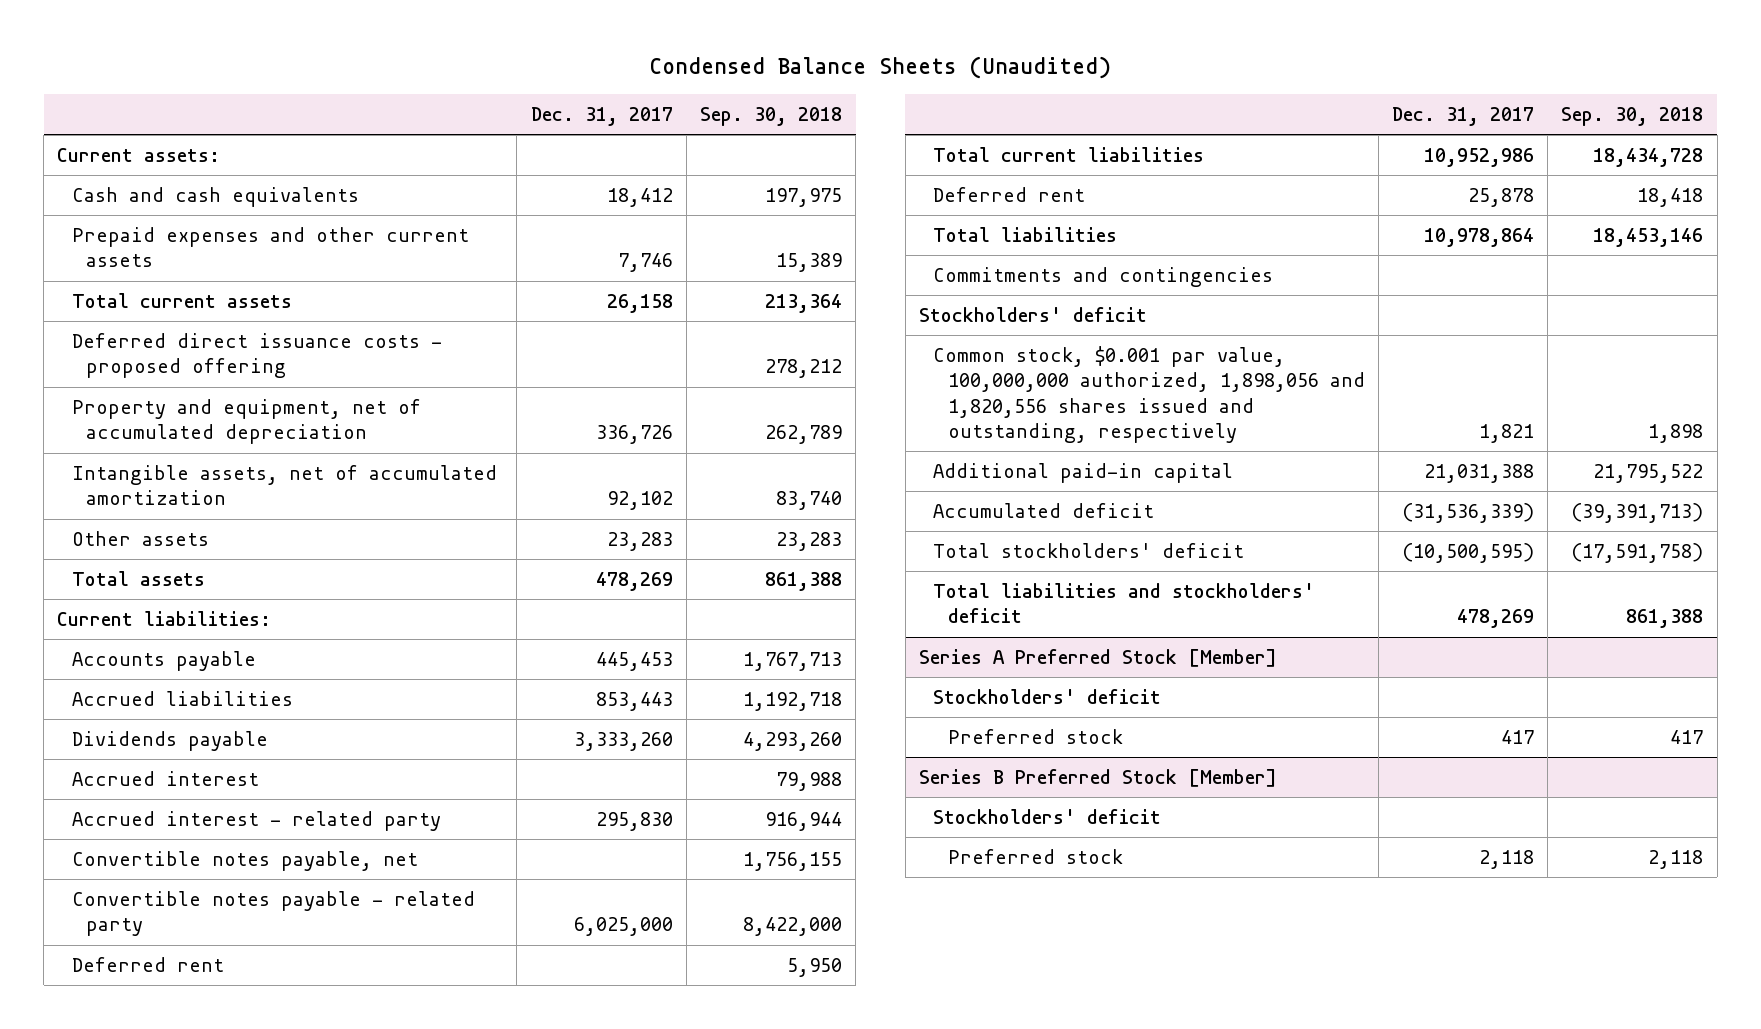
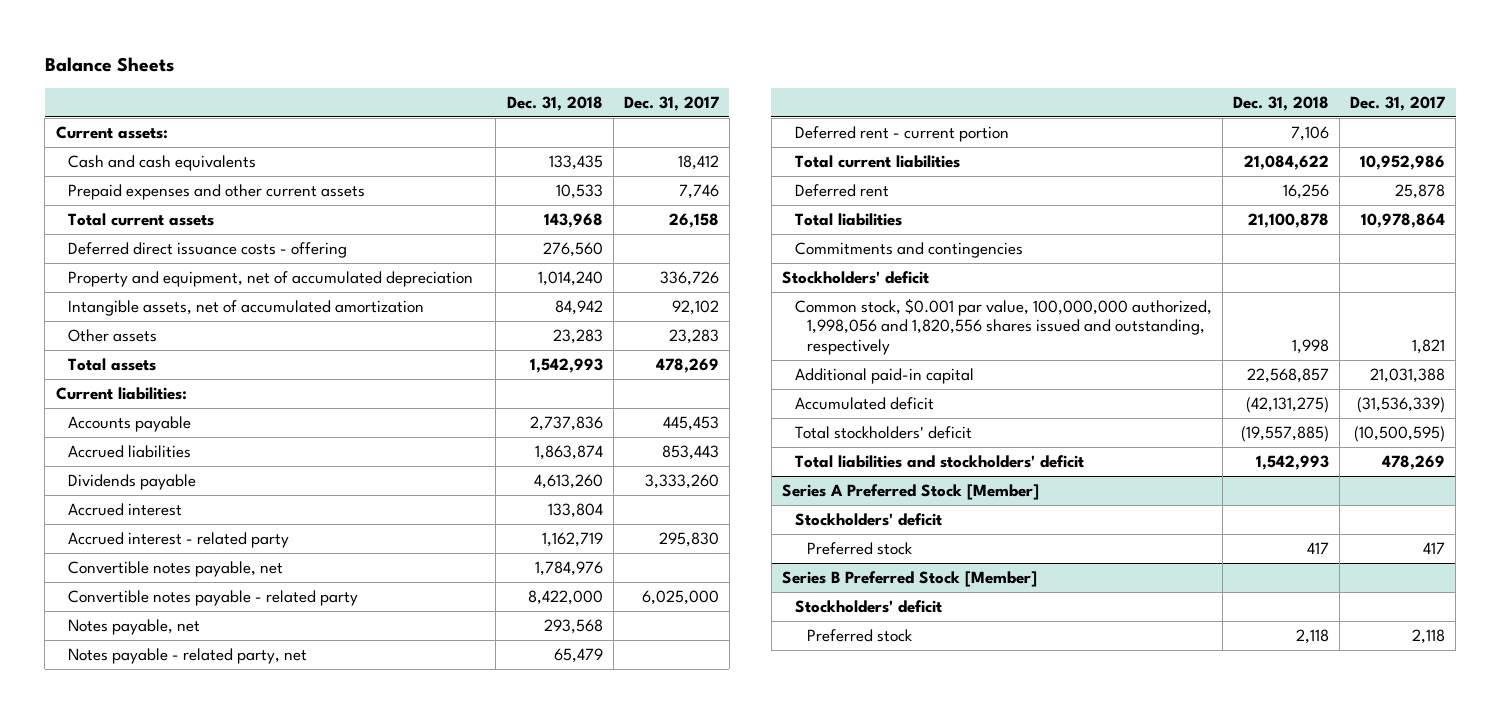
- Condensed Balance Sheets (Unaudited)
+ Balance Sheets
- | Dec. 31, 2017 | Sep. 30, 2018
+ | Dec. 31, 2018 | Dec. 31, 2017
- Deferred direct issuance costs - proposed offering | | 278,212
+ Deferred direct issuance costs - offering | 276,560 |
- Deferred rent | | 5,950
+ Notes payable, net | 293,568 |
+ Notes payable - related party, net | 65,479 |
+ Deferred rent - current portion | 7,106 |
- Common stock, $0.001 par value, 100,000,000 authorized, 1,898,056 and 1,820,556 shares issued and outstanding, respectively | 1,821 | 1,898
+ Common stock, $0.001 par value, 100,000,000 authorized, 1,998,056 and 1,820,556 shares issued and outstanding, respectively | 1,998 | 1,821

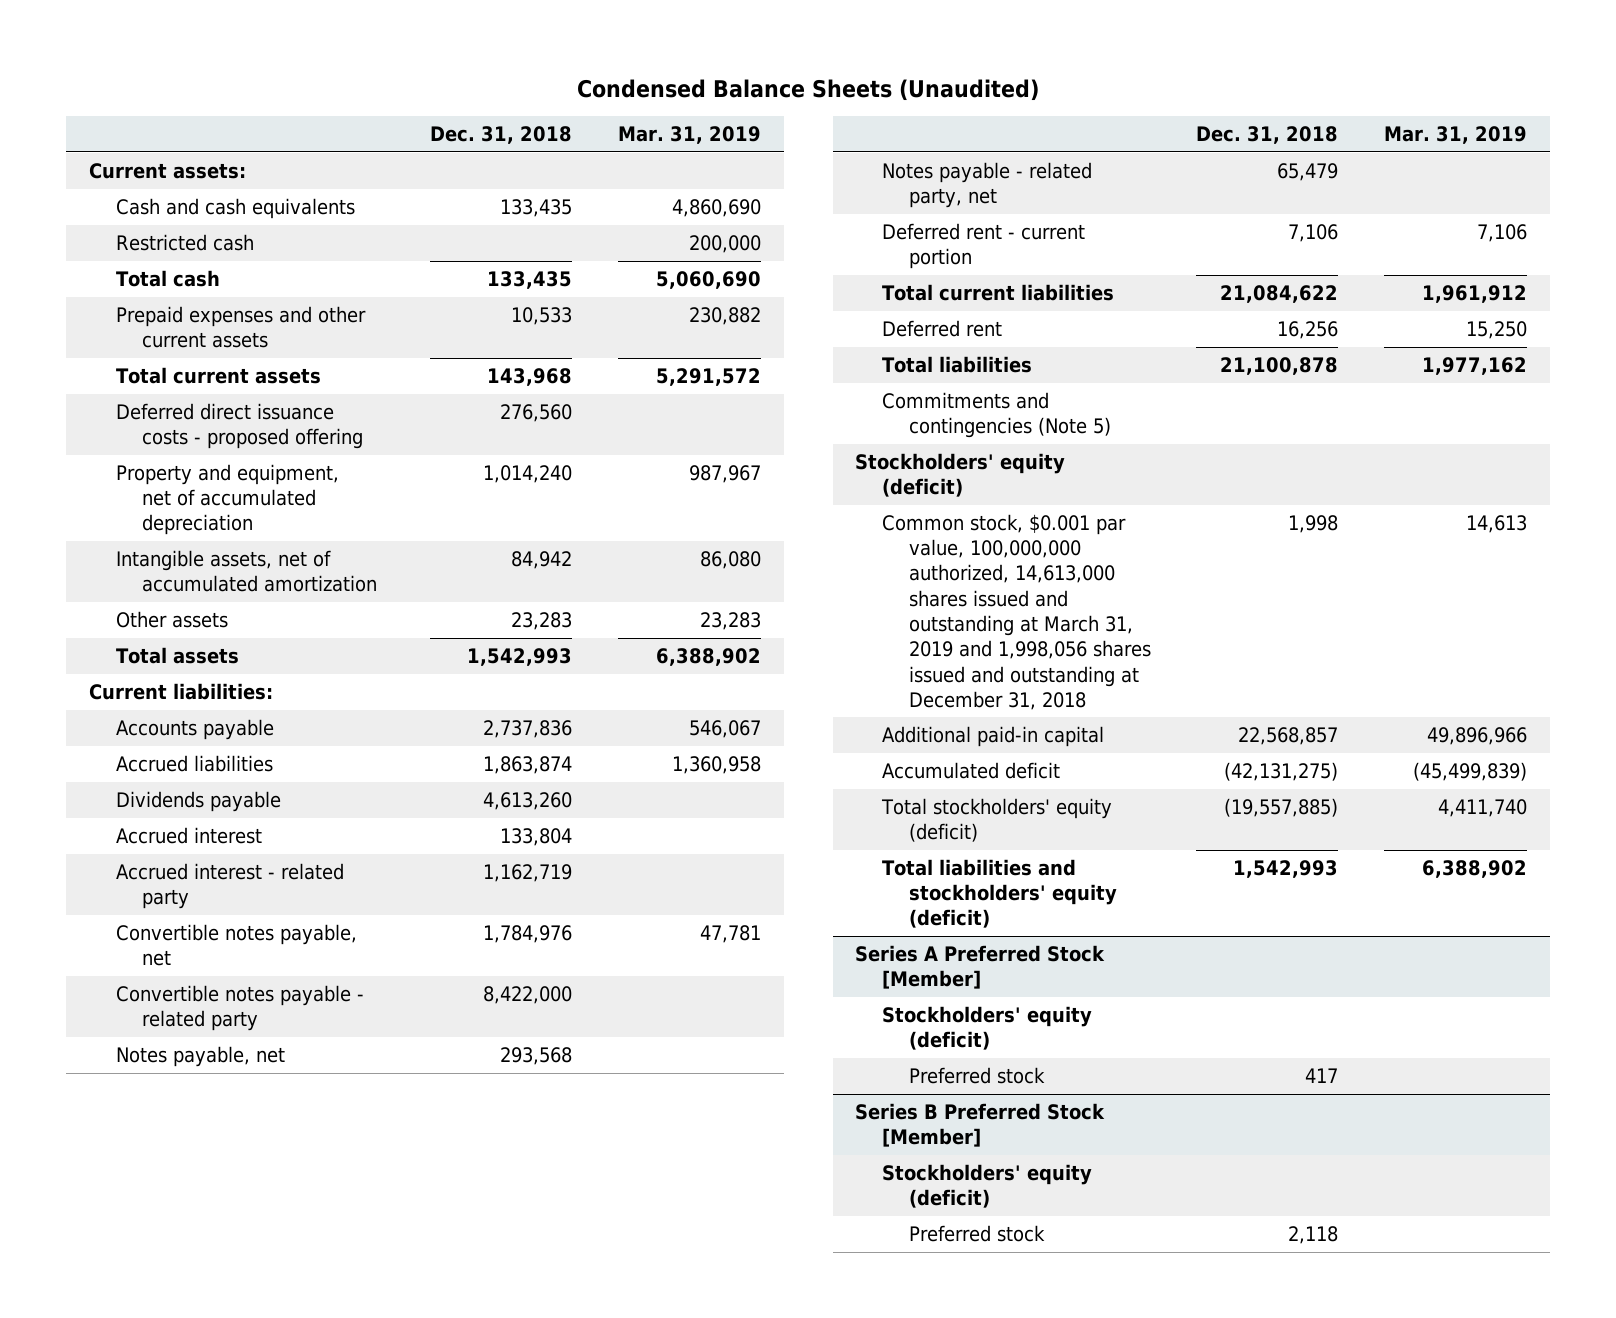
- Balance Sheets
+ Condensed Balance Sheets (Unaudited)
- | Dec. 31, 2018 | Dec. 31, 2017
+ | Dec. 31, 2018 | Mar. 31, 2019
+ Restricted cash | | 200,000
+ Total cash | 133,435 | 5,060,690
- Deferred direct issuance costs - offering | 276,560 |
+ Deferred direct issuance costs - proposed offering | 276,560 |
- Commitments and contingencies
- Stockholders' deficit
- Common stock, $0.001 par value, 100,000,000 authorized, 1,998,056 and 1,820,556 shares issued and outstanding, respectively | 1,998 | 1,821
+ Commitments and contingencies (Note 5)
+ Stockholders' equity (deficit)
+ Common stock, $0.001 par value, 100,000,000 authorized, 14,613,000 shares issued and outstanding at March 31, 2019 and 1,998,056 shares issued and outstanding at December 31, 2018 | 1,998 | 14,613
- Total stockholders' deficit | (19,557,885) | (10,500,595)
- Total liabilities and stockholders' deficit | 1,542,993 | 478,269
+ Total stockholders' equity (deficit) | (19,557,885) | 4,411,740
+ Total liabilities and stockholders' equity (deficit) | 1,542,993 | 6,388,902
@ Series A Preferred Stock [Member]
- Stockholders' deficit
+ Stockholders' equity (deficit)
@ Series B Preferred Stock [Member]
- Stockholders' deficit
+ Stockholders' equity (deficit)

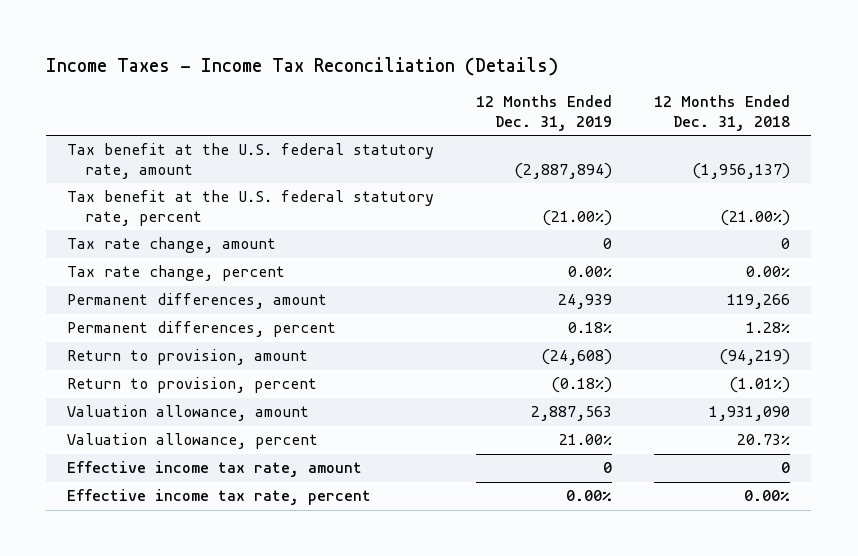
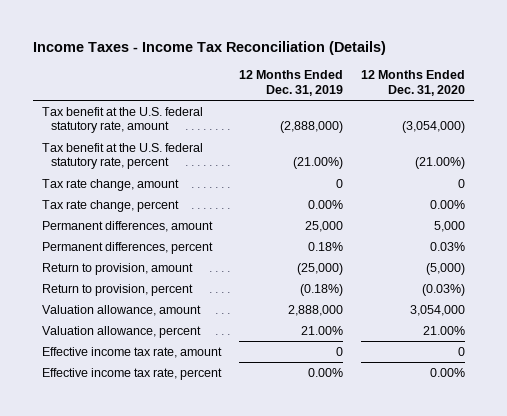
- | 12 Months Ended Dec. 31, 2019 | 12 Months Ended Dec. 31, 2018
+ | 12 Months Ended Dec. 31, 2019 | 12 Months Ended Dec. 31, 2020
- Tax benefit at the U.S. federal statutory rate, amount | (2,887,894) | (1,956,137)
+ Tax benefit at the U.S. federal statutory rate, amount | (2,888,000) | (3,054,000)
- Permanent differences, amount | 24,939 | 119,266
+ Permanent differences, amount | 25,000 | 5,000
- Return to provision, amount | (24,608) | (94,219)
+ Return to provision, amount | (25,000) | (5,000)
- Valuation allowance, amount | 2,887,563 | 1,931,090
+ Valuation allowance, amount | 2,888,000 | 3,054,000

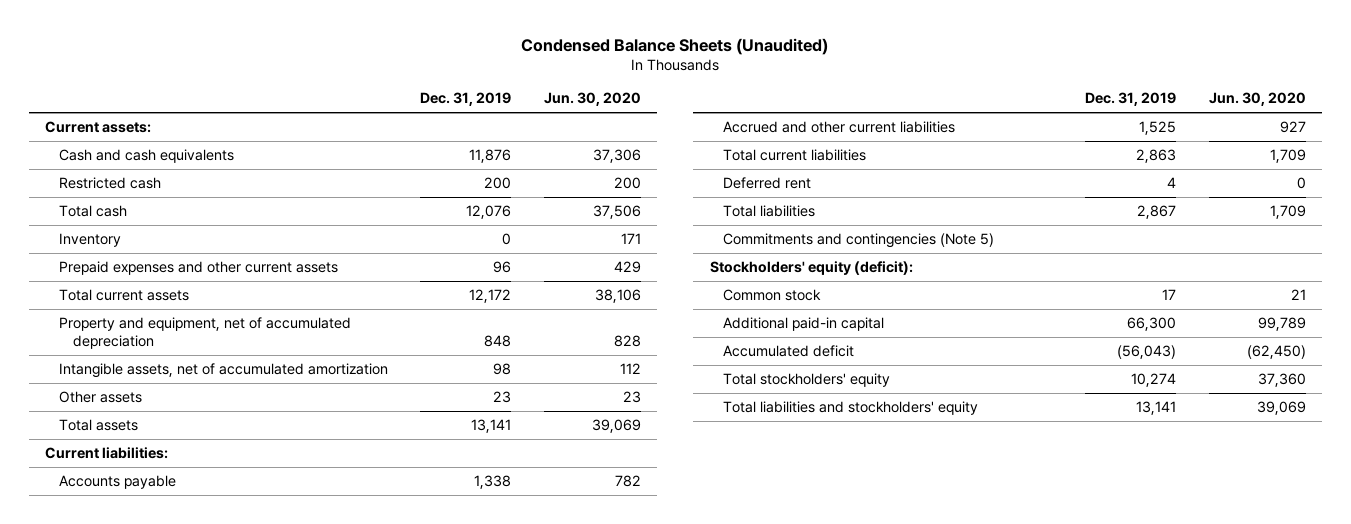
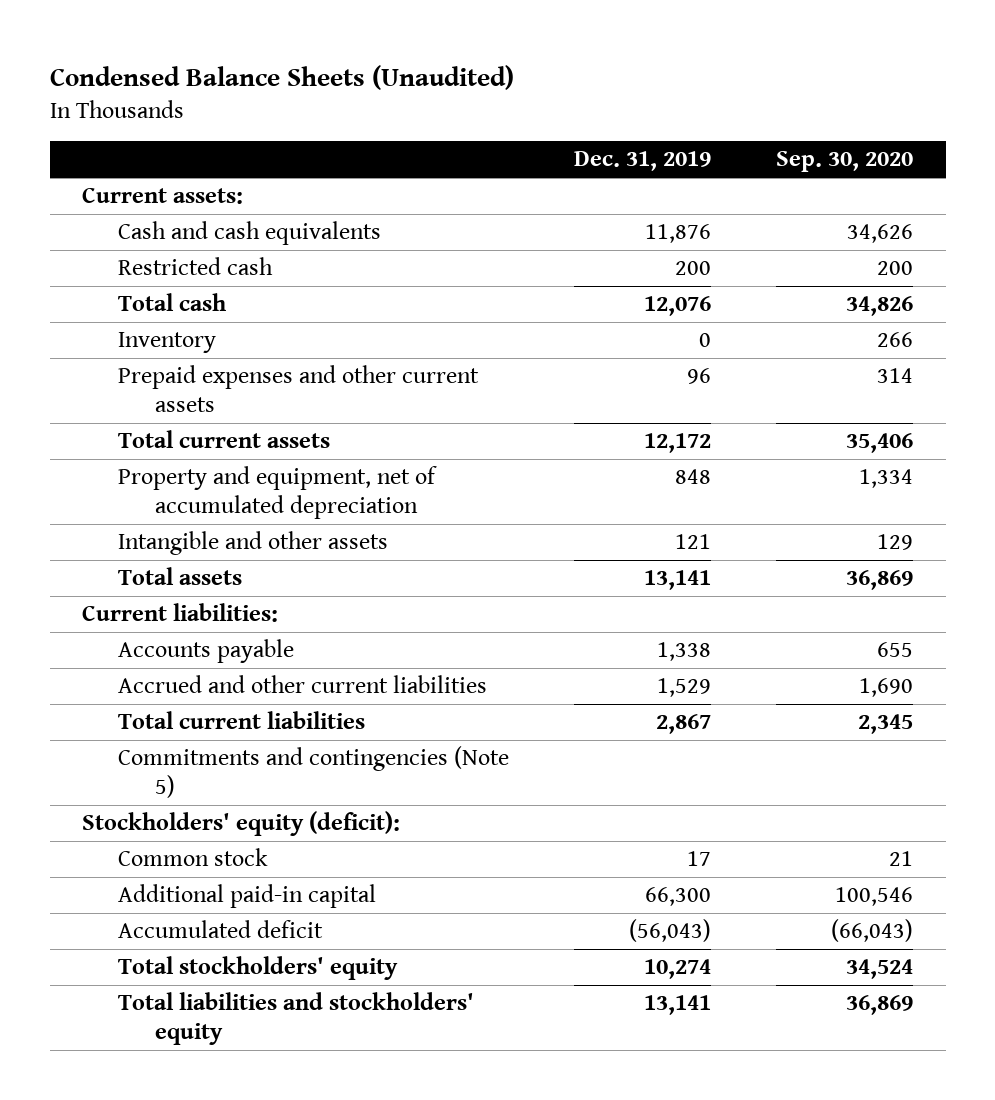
- | Dec. 31, 2019 | Jun. 30, 2020
+ | Dec. 31, 2019 | Sep. 30, 2020
- Intangible assets, net of accumulated amortization | 98 | 112
- Other assets | 23 | 23
+ Intangible and other assets | 121 | 129
- Accrued and other current liabilities | 1,525 | 927
- Total current liabilities | 2,863 | 1,709
- Deferred rent | 4 | 0
- Total liabilities | 2,867 | 1,709
+ Accrued and other current liabilities | 1,529 | 1,690
+ Total current liabilities | 2,867 | 2,345

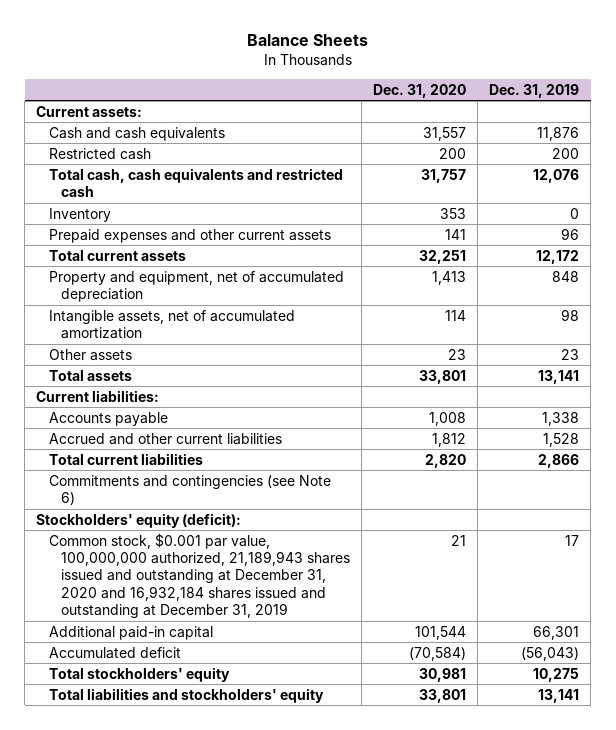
- Condensed Balance Sheets (Unaudited)
+ Balance Sheets
- | Dec. 31, 2019 | Sep. 30, 2020
+ | Dec. 31, 2020 | Dec. 31, 2019
- Total cash | 12,076 | 34,826
+ Total cash, cash equivalents and restricted cash | 31,757 | 12,076
- Intangible and other assets | 121 | 129
+ Intangible assets, net of accumulated amortization | 114 | 98
+ Other assets | 23 | 23
- Accrued and other current liabilities | 1,529 | 1,690
- Total current liabilities | 2,867 | 2,345
- Commitments and contingencies (Note 5)
+ Accrued and other current liabilities | 1,812 | 1,528
+ Total current liabilities | 2,820 | 2,866
+ Commitments and contingencies (see Note 6)
- Common stock | 17 | 21
- Additional paid-in capital | 66,300 | 100,546
+ Common stock, $0.001 par value, 100,000,000 authorized, 21,189,943 shares issued and outstanding at December 31, 2020 and 16,932,184 shares issued and outstanding at December 31, 2019 | 21 | 17
+ Additional paid-in capital | 101,544 | 66,301
- Total stockholders' equity | 10,274 | 34,524
+ Total stockholders' equity | 30,981 | 10,275

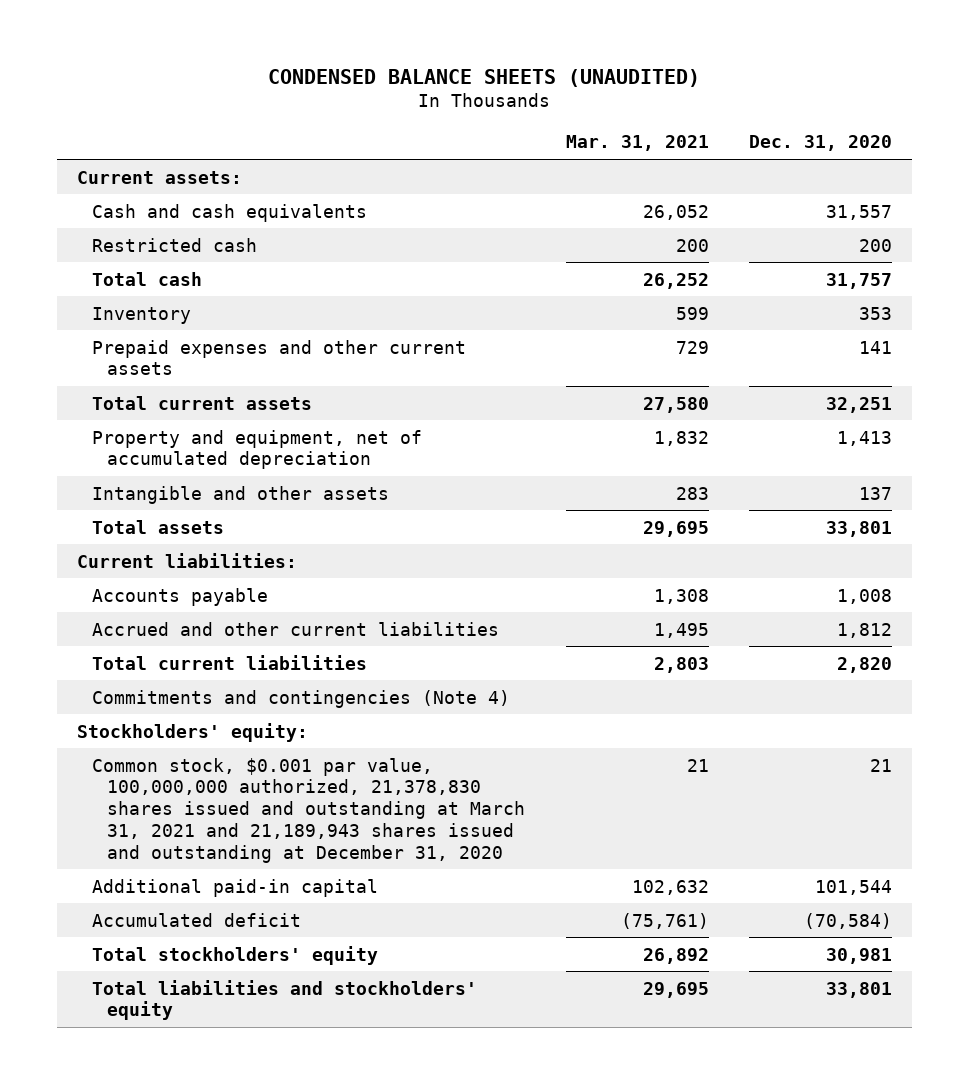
- Balance Sheets
+ CONDENSED BALANCE SHEETS (UNAUDITED)
- | Dec. 31, 2020 | Dec. 31, 2019
+ | Mar. 31, 2021 | Dec. 31, 2020
- Total cash, cash equivalents and restricted cash | 31,757 | 12,076
+ Total cash | 26,252 | 31,757
- Intangible assets, net of accumulated amortization | 114 | 98
- Other assets | 23 | 23
+ Intangible and other assets | 283 | 137
- Commitments and contingencies (see Note 6)
- Stockholders' equity (deficit):
- Common stock, $0.001 par value, 100,000,000 authorized, 21,189,943 shares issued and outstanding at December 31, 2020 and 16,932,184 shares issued and outstanding at December 31, 2019 | 21 | 17
+ Commitments and contingencies (Note 4)
+ Stockholders' equity:
+ Common stock, $0.001 par value, 100,000,000 authorized, 21,378,830 shares issued and outstanding at March 31, 2021 and 21,189,943 shares issued and outstanding at December 31, 2020 | 21 | 21

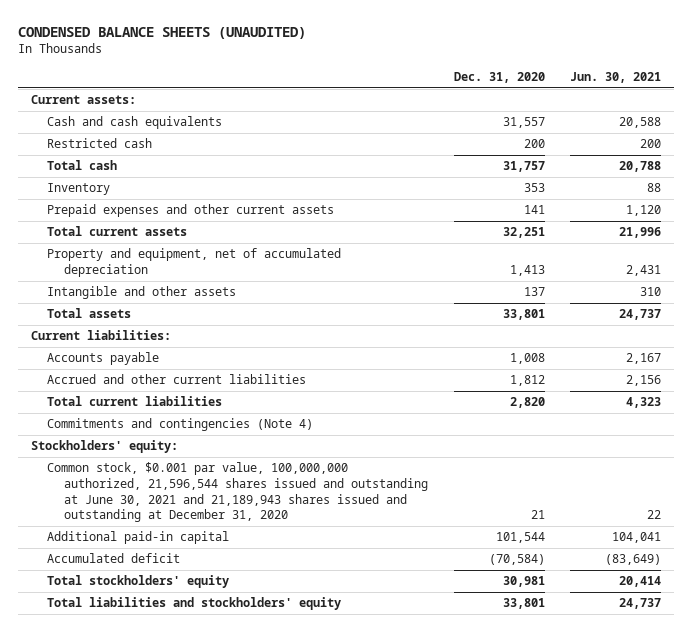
- | Mar. 31, 2021 | Dec. 31, 2020
+ | Dec. 31, 2020 | Jun. 30, 2021
- Common stock, $0.001 par value, 100,000,000 authorized, 21,378,830 shares issued and outstanding at March 31, 2021 and 21,189,943 shares issued and outstanding at December 31, 2020 | 21 | 21
+ Common stock, $0.001 par value, 100,000,000 authorized, 21,596,544 shares issued and outstanding at June 30, 2021 and 21,189,943 shares issued and outstanding at December 31, 2020 | 21 | 22

